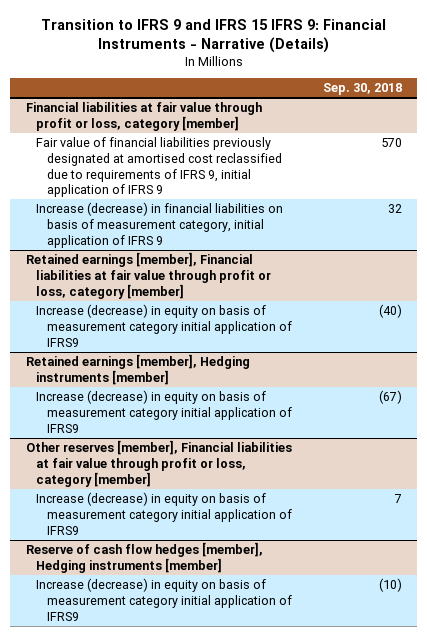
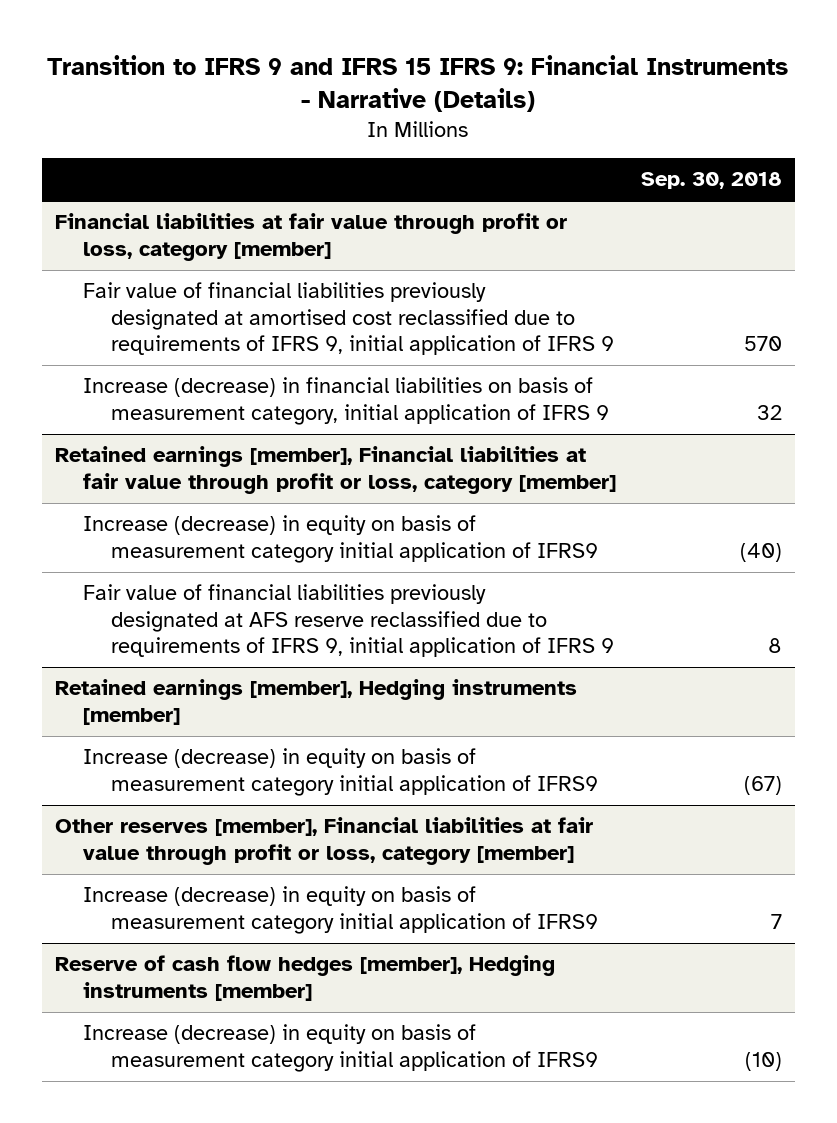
@ Retained earnings [member], Financial liabilities at fair value through profit or loss, category [member]
+ Fair value of financial liabilities previously designated at AFS reserve reclassified due to requirements of IFRS 9, initial application of IFRS 9 | 8

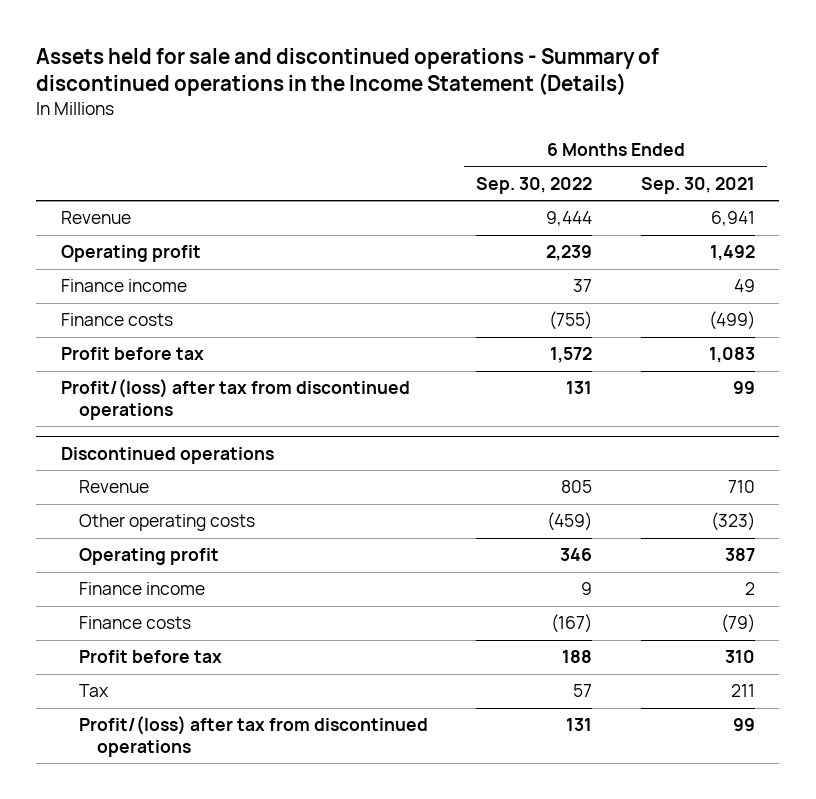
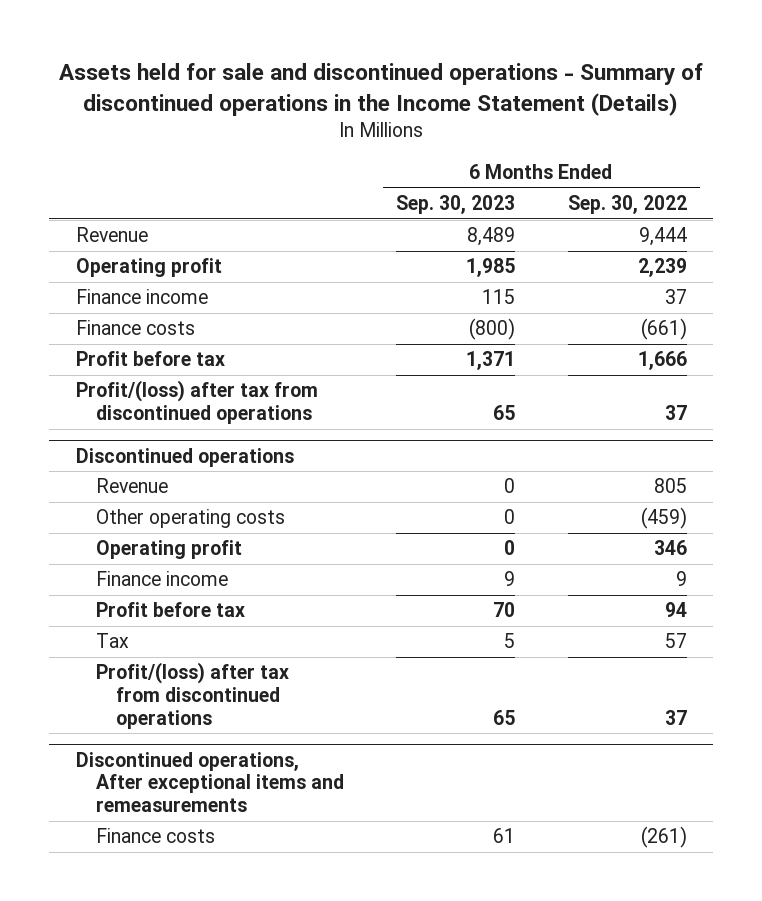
- | 6 Months Ended Sep. 30, 2022 | 6 Months Ended Sep. 30, 2021
+ | 6 Months Ended Sep. 30, 2023 | 6 Months Ended Sep. 30, 2022
- Finance costs | (755) | (499)
- Profit before tax | 1,572 | 1,083
- Profit/(loss) after tax from discontinued operations | 131 | 99
+ Finance costs | (800) | (661)
+ Profit before tax | 1,371 | 1,666
+ Profit/(loss) after tax from discontinued operations | 65 | 37
@ Discontinued operations
- Finance costs | (167) | (79)
- Profit before tax | 188 | 310
+ Profit before tax | 70 | 94
- Profit/(loss) after tax from discontinued operations | 131 | 99
+ Profit/(loss) after tax from discontinued operations | 65 | 37
+ Discontinued operations, After exceptional items and remeasurements
+ Finance costs | 61 | (261)

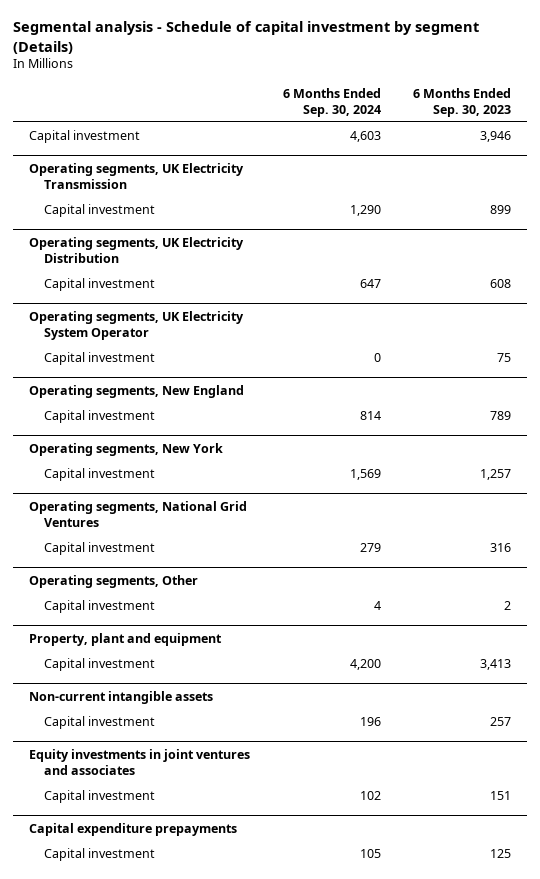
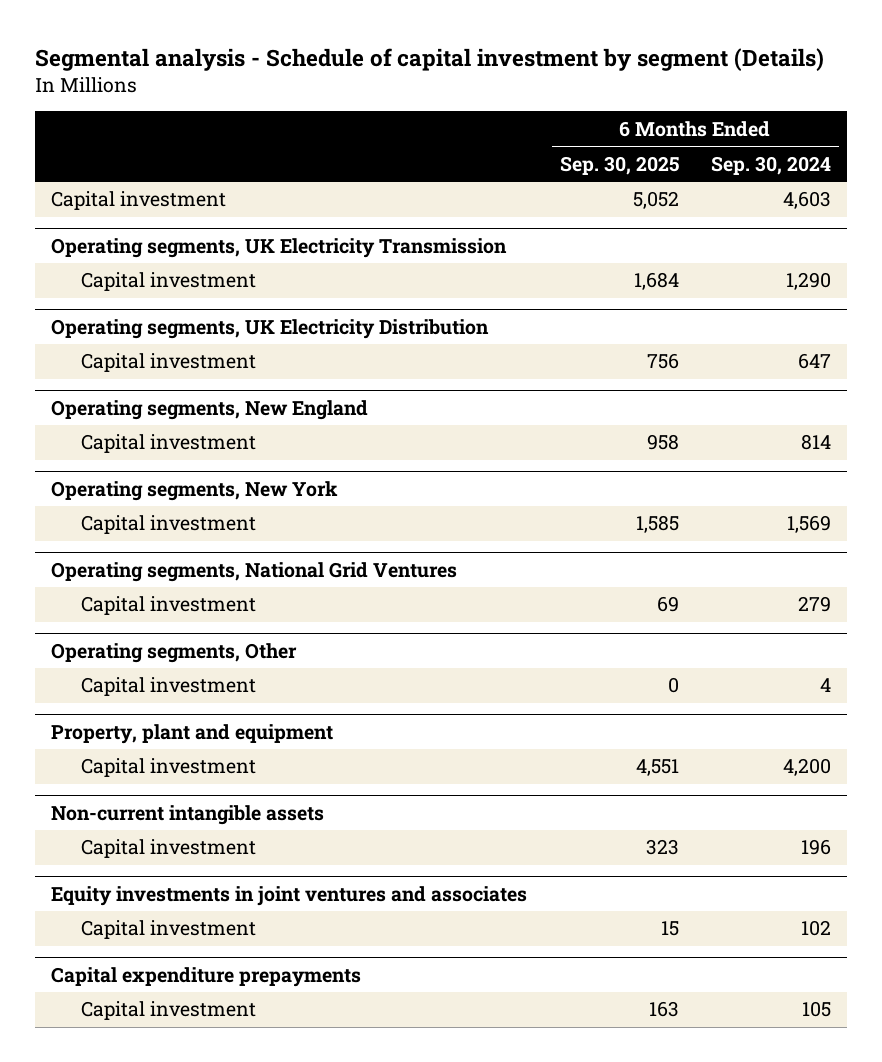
- | 6 Months Ended Sep. 30, 2024 | 6 Months Ended Sep. 30, 2023
+ | 6 Months Ended Sep. 30, 2025 | 6 Months Ended Sep. 30, 2024
- Operating segments, UK Electricity System Operator
- Capital investment | 0 | 75

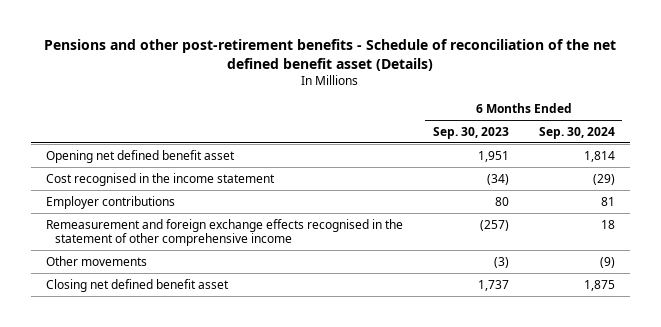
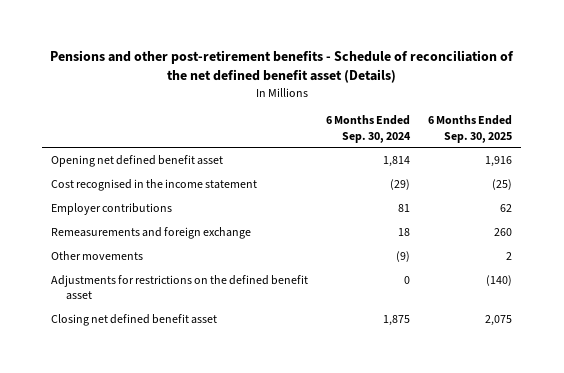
- | 6 Months Ended Sep. 30, 2023 | 6 Months Ended Sep. 30, 2024
+ | 6 Months Ended Sep. 30, 2024 | 6 Months Ended Sep. 30, 2025
- Remeasurement and foreign exchange effects recognised in the statement of other comprehensive income | (257) | 18
+ Remeasurements and foreign exchange | 18 | 260
+ Adjustments for restrictions on the defined benefit asset | 0 | (140)

